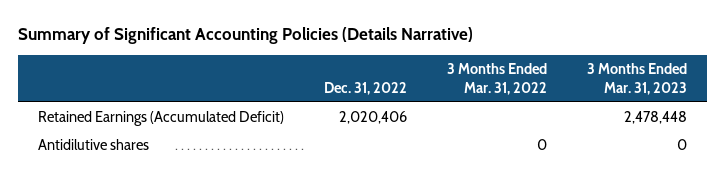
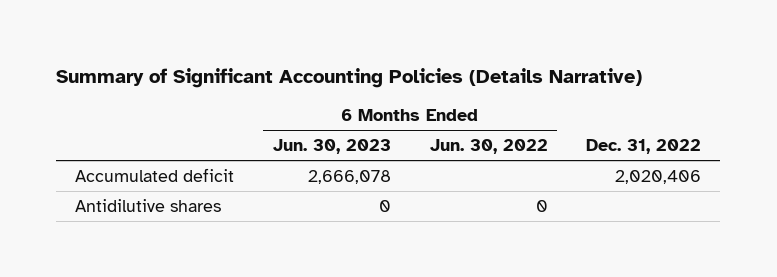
- | Dec. 31, 2022 | 3 Months Ended Mar. 31, 2022 | 3 Months Ended Mar. 31, 2023
+ | 6 Months Ended Jun. 30, 2023 | 6 Months Ended Jun. 30, 2022 | Dec. 31, 2022
- Retained Earnings (Accumulated Deficit) | 2,020,406 | | 2,478,448
+ Accumulated deficit | 2,666,078 | | 2,020,406

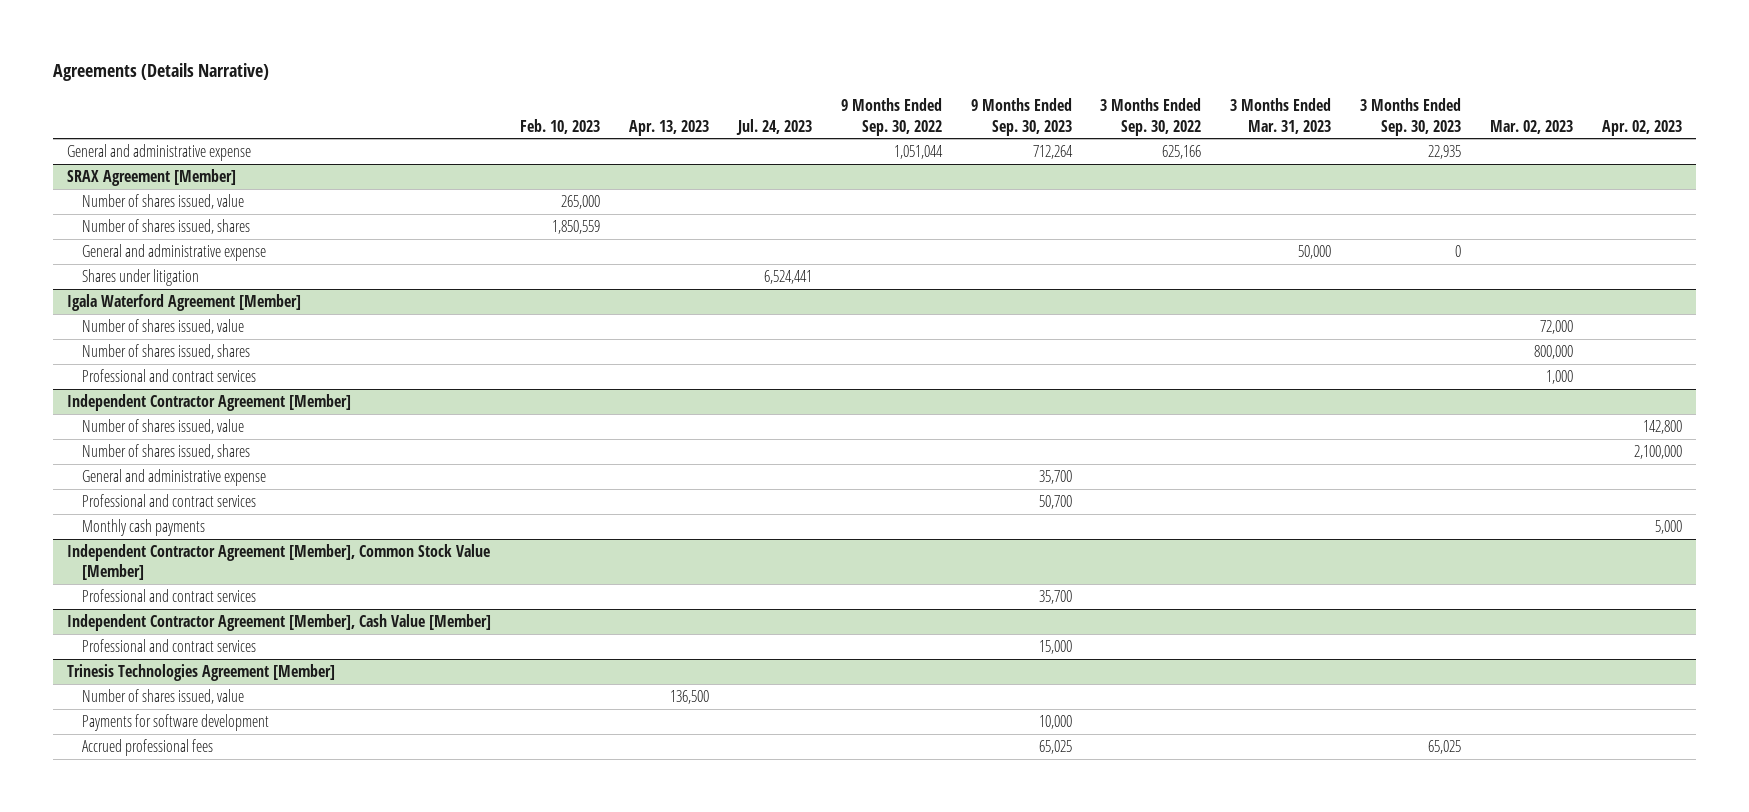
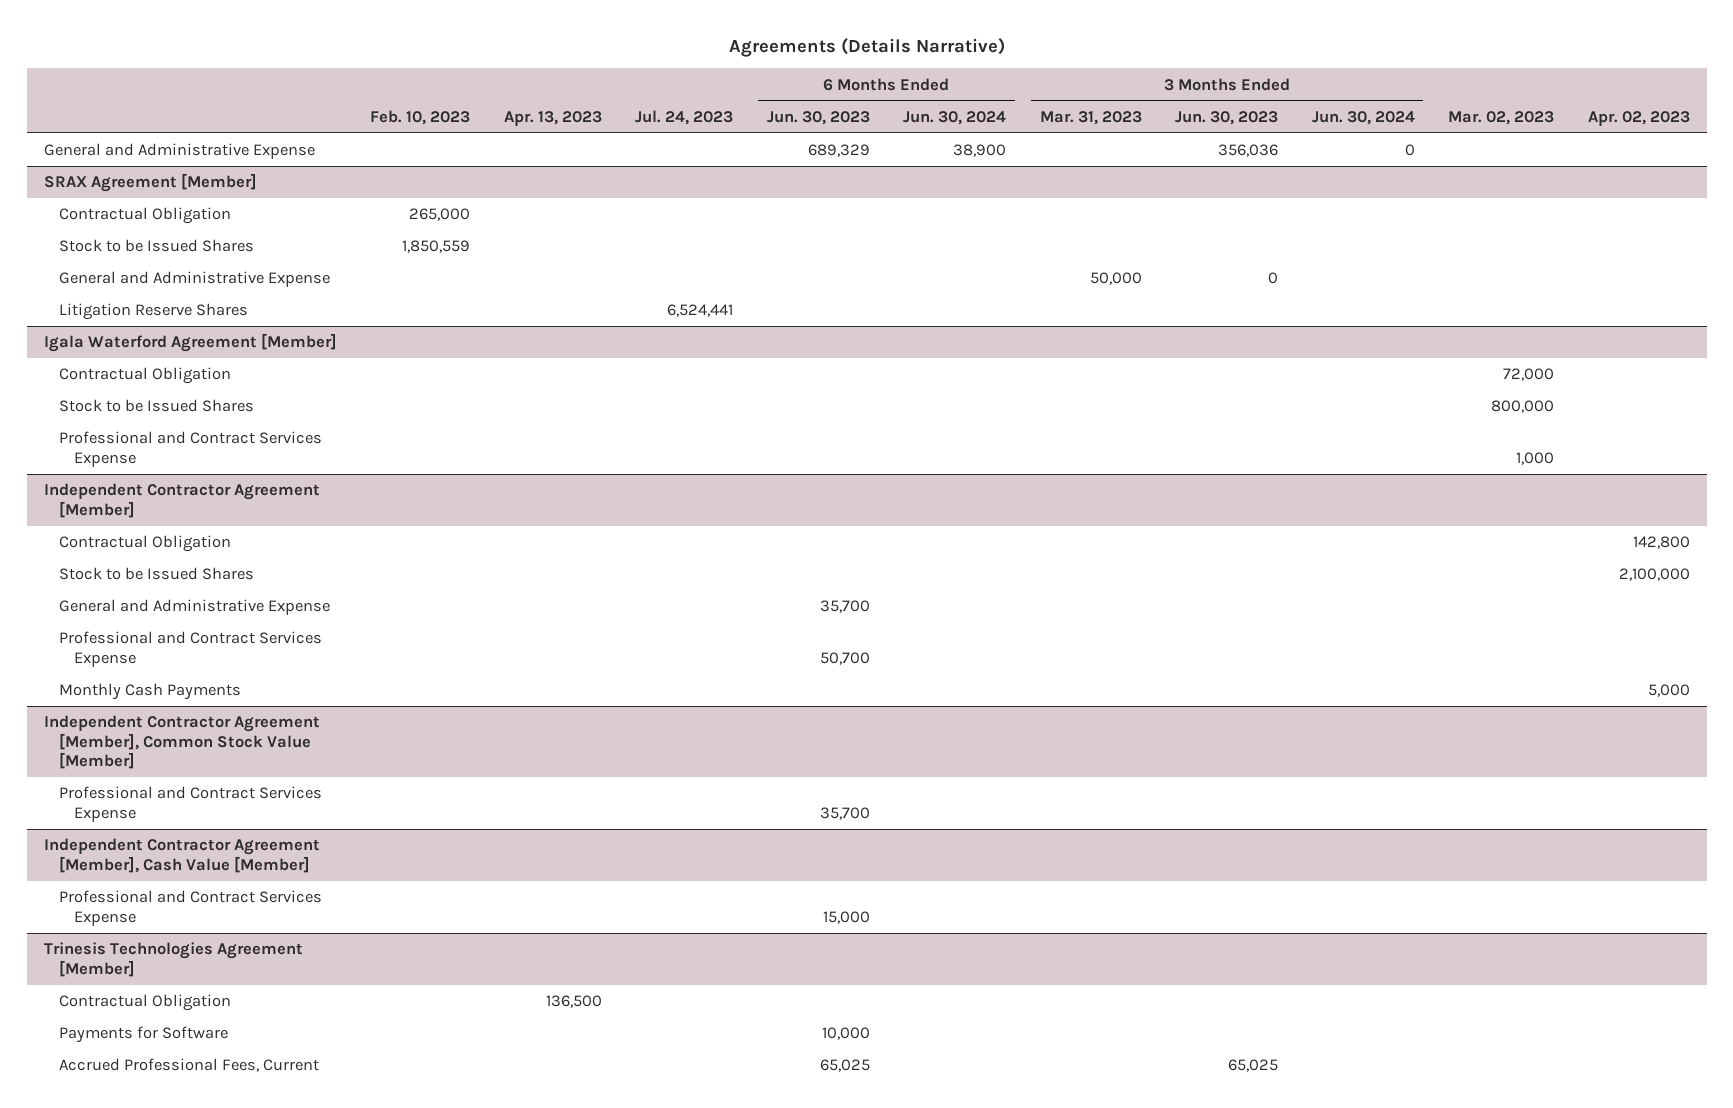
- | Feb. 10, 2023 | Apr. 13, 2023 | Jul. 24, 2023 | 9 Months Ended Sep. 30, 2022 | 9 Months Ended Sep. 30, 2023 | 3 Months Ended Sep. 30, 2022 | 3 Months Ended Mar. 31, 2023 | 3 Months Ended Sep. 30, 2023 | Mar. 02, 2023 | Apr. 02, 2023
+ | Feb. 10, 2023 | Apr. 13, 2023 | Jul. 24, 2023 | 6 Months Ended Jun. 30, 2023 | 6 Months Ended Jun. 30, 2024 | 3 Months Ended Mar. 31, 2023 | 3 Months Ended Jun. 30, 2023 | 3 Months Ended Jun. 30, 2024 | Mar. 02, 2023 | Apr. 02, 2023
- General and administrative expense | | | | 1,051,044 | 712,264 | 625,166 | | 22,935 | |
+ General and Administrative Expense | | | | 689,329 | 38,900 | | 356,036 | 0 | |
@ SRAX Agreement [Member]
- Number of shares issued, value | 265,000 | | | | | | | | |
- Number of shares issued, shares | 1,850,559 | | | | | | | | |
- General and administrative expense | | | | | | | 50,000 | 0 | |
- Shares under litigation | | | 6,524,441 | | | | | | |
+ Contractual Obligation | 265,000 | | | | | | | | |
+ Stock to be Issued Shares | 1,850,559 | | | | | | | | |
+ General and Administrative Expense | | | | | | 50,000 | 0 | | |
+ Litigation Reserve Shares | | | 6,524,441 | | | | | | |
@ Igala Waterford Agreement [Member]
- Number of shares issued, value | | | | | | | | | 72,000 |
- Number of shares issued, shares | | | | | | | | | 800,000 |
- Professional and contract services | | | | | | | | | 1,000 |
+ Contractual Obligation | | | | | | | | | 72,000 |
+ Stock to be Issued Shares | | | | | | | | | 800,000 |
+ Professional and Contract Services Expense | | | | | | | | | 1,000 |
@ Independent Contractor Agreement [Member]
- Number of shares issued, value | | | | | | | | | | 142,800
- Number of shares issued, shares | | | | | | | | | | 2,100,000
- General and administrative expense | | | | | 35,700 | | | | |
- Professional and contract services | | | | | 50,700 | | | | |
- Monthly cash payments | | | | | | | | | | 5,000
+ Contractual Obligation | | | | | | | | | | 142,800
+ Stock to be Issued Shares | | | | | | | | | | 2,100,000
+ General and Administrative Expense | | | | 35,700 | | | | | |
+ Professional and Contract Services Expense | | | | 50,700 | | | | | |
+ Monthly Cash Payments | | | | | | | | | | 5,000
@ Independent Contractor Agreement [Member], Common Stock Value [Member]
- Professional and contract services | | | | | 35,700 | | | | |
+ Professional and Contract Services Expense | | | | 35,700 | | | | | |
@ Independent Contractor Agreement [Member], Cash Value [Member]
- Professional and contract services | | | | | 15,000 | | | | |
+ Professional and Contract Services Expense | | | | 15,000 | | | | | |
@ Trinesis Technologies Agreement [Member]
- Number of shares issued, value | | 136,500 | | | | | | | |
- Payments for software development | | | | | 10,000 | | | | |
- Accrued professional fees | | | | | 65,025 | | | 65,025 | |
+ Contractual Obligation | | 136,500 | | | | | | | |
+ Payments for Software | | | | 10,000 | | | | | |
+ Accrued Professional Fees, Current | | | | 65,025 | | | 65,025 | | |

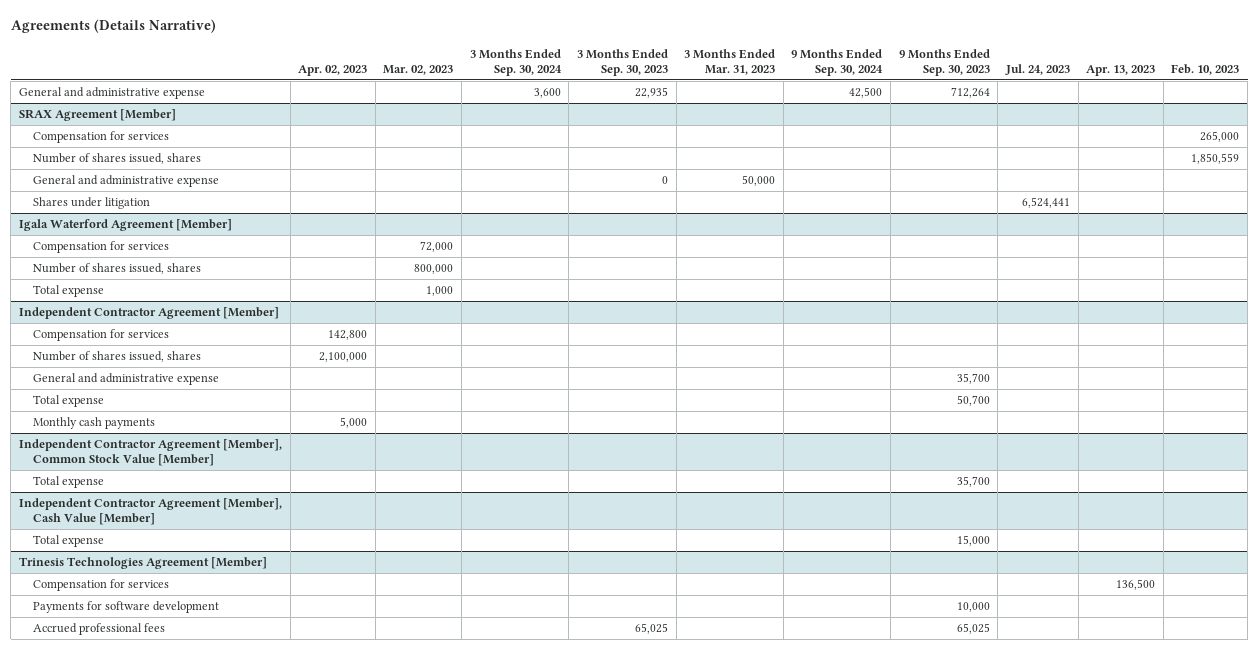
- | Feb. 10, 2023 | Apr. 13, 2023 | Jul. 24, 2023 | 6 Months Ended Jun. 30, 2023 | 6 Months Ended Jun. 30, 2024 | 3 Months Ended Mar. 31, 2023 | 3 Months Ended Jun. 30, 2023 | 3 Months Ended Jun. 30, 2024 | Mar. 02, 2023 | Apr. 02, 2023
+ | Apr. 02, 2023 | Mar. 02, 2023 | 3 Months Ended Sep. 30, 2024 | 3 Months Ended Sep. 30, 2023 | 3 Months Ended Mar. 31, 2023 | 9 Months Ended Sep. 30, 2024 | 9 Months Ended Sep. 30, 2023 | Jul. 24, 2023 | Apr. 13, 2023 | Feb. 10, 2023
- General and Administrative Expense | | | | 689,329 | 38,900 | | 356,036 | 0 | |
+ General and administrative expense | | | 3,600 | 22,935 | | 42,500 | 712,264 | | |
@ SRAX Agreement [Member]
- Contractual Obligation | 265,000 | | | | | | | | |
- Stock to be Issued Shares | 1,850,559 | | | | | | | | |
- General and Administrative Expense | | | | | | 50,000 | 0 | | |
- Litigation Reserve Shares | | | 6,524,441 | | | | | | |
+ Compensation for services | | | | | | | | | | 265,000
+ Number of shares issued, shares | | | | | | | | | | 1,850,559
+ General and administrative expense | | | | 0 | 50,000 | | | | |
+ Shares under litigation | | | | | | | | 6,524,441 | |
@ Igala Waterford Agreement [Member]
- Contractual Obligation | | | | | | | | | 72,000 |
- Stock to be Issued Shares | | | | | | | | | 800,000 |
- Professional and Contract Services Expense | | | | | | | | | 1,000 |
+ Compensation for services | | 72,000 | | | | | | | |
+ Number of shares issued, shares | | 800,000 | | | | | | | |
+ Total expense | | 1,000 | | | | | | | |
@ Independent Contractor Agreement [Member]
- Contractual Obligation | | | | | | | | | | 142,800
- Stock to be Issued Shares | | | | | | | | | | 2,100,000
- General and Administrative Expense | | | | 35,700 | | | | | |
- Professional and Contract Services Expense | | | | 50,700 | | | | | |
- Monthly Cash Payments | | | | | | | | | | 5,000
+ Compensation for services | 142,800 | | | | | | | | |
+ Number of shares issued, shares | 2,100,000 | | | | | | | | |
+ General and administrative expense | | | | | | | 35,700 | | |
+ Total expense | | | | | | | 50,700 | | |
+ Monthly cash payments | 5,000 | | | | | | | | |
@ Independent Contractor Agreement [Member], Common Stock Value [Member]
- Professional and Contract Services Expense | | | | 35,700 | | | | | |
+ Total expense | | | | | | | 35,700 | | |
@ Independent Contractor Agreement [Member], Cash Value [Member]
- Professional and Contract Services Expense | | | | 15,000 | | | | | |
+ Total expense | | | | | | | 15,000 | | |
@ Trinesis Technologies Agreement [Member]
- Contractual Obligation | | 136,500 | | | | | | | |
- Payments for Software | | | | 10,000 | | | | | |
- Accrued Professional Fees, Current | | | | 65,025 | | | 65,025 | | |
+ Compensation for services | | | | | | | | | 136,500 |
+ Payments for software development | | | | | | | 10,000 | | |
+ Accrued professional fees | | | | 65,025 | | | 65,025 | | |

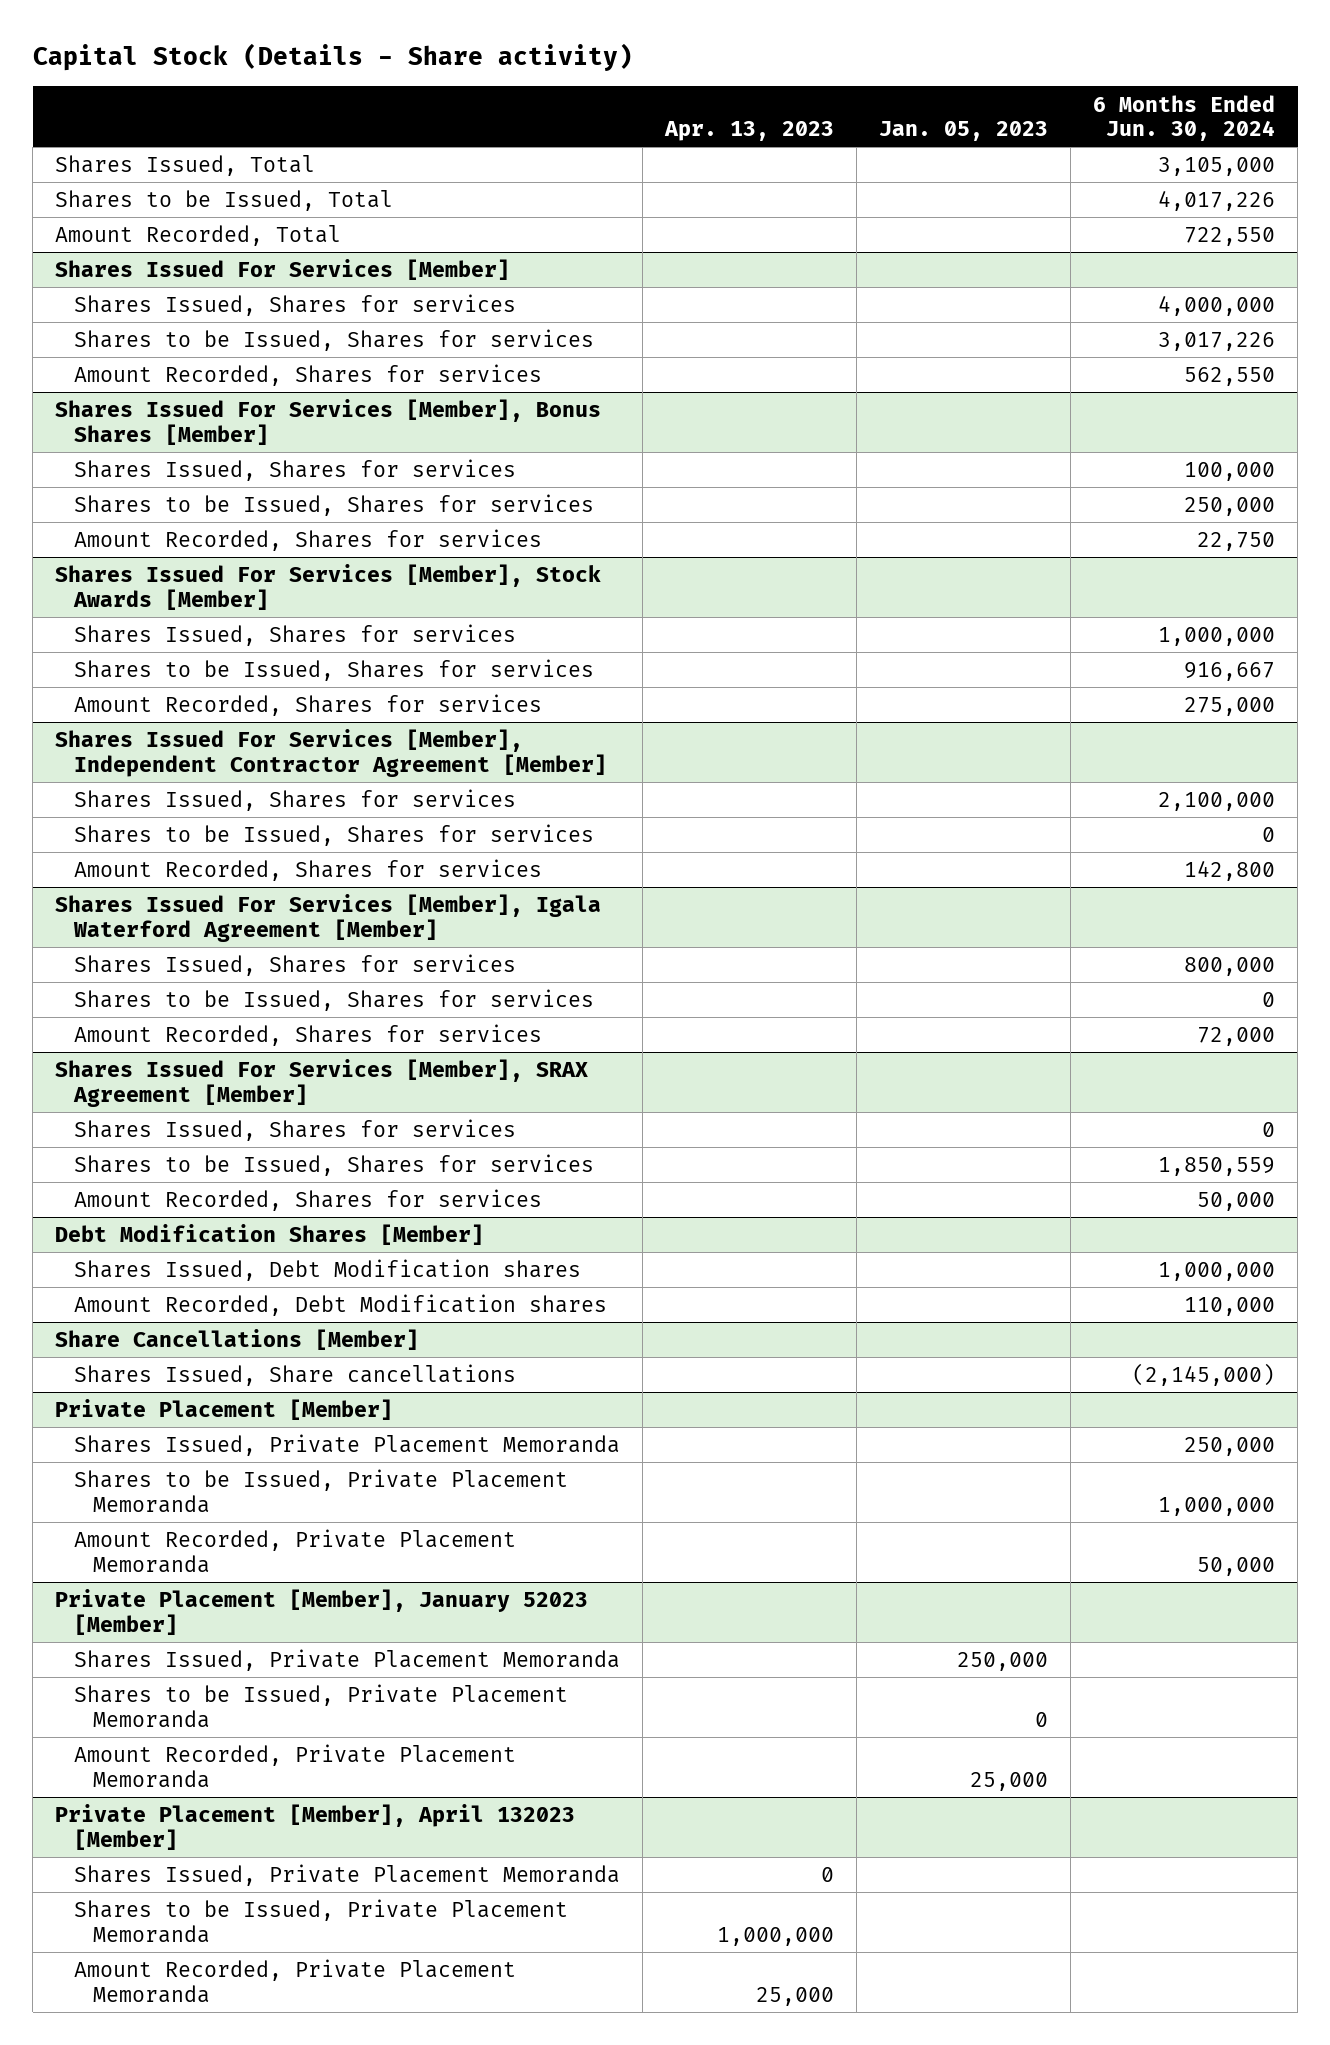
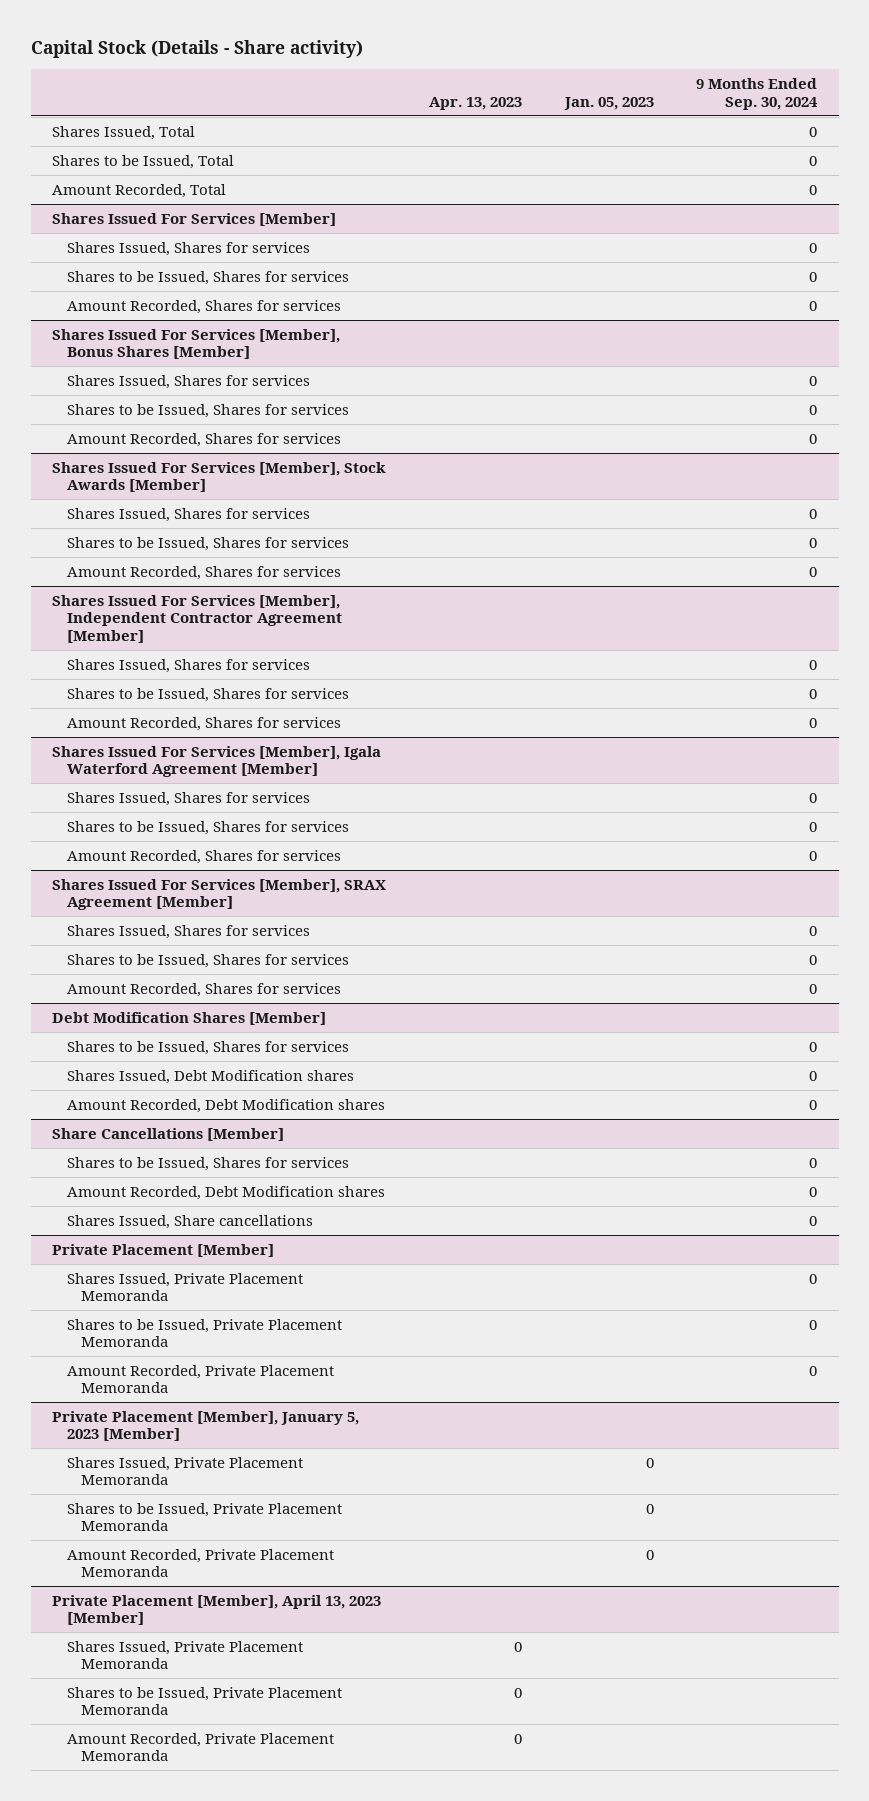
- | Apr. 13, 2023 | Jan. 05, 2023 | 6 Months Ended Jun. 30, 2024
+ | Apr. 13, 2023 | Jan. 05, 2023 | 9 Months Ended Sep. 30, 2024
@ Debt Modification Shares [Member]
+ Shares to be Issued, Shares for services | | | 0
@ Share Cancellations [Member]
+ Shares to be Issued, Shares for services | | | 0
+ Amount Recorded, Debt Modification shares | | | 0
- Private Placement [Member], January 52023 [Member]
- Shares Issued, Private Placement Memoranda | | 250,000 |
+ Private Placement [Member], January 5, 2023 [Member]
+ Shares Issued, Private Placement Memoranda | | 0 |
- Amount Recorded, Private Placement Memoranda | | 25,000 |
- Private Placement [Member], April 132023 [Member]
+ Amount Recorded, Private Placement Memoranda | | 0 |
+ Private Placement [Member], April 13, 2023 [Member]
- Shares to be Issued, Private Placement Memoranda | 1,000,000 | |
- Amount Recorded, Private Placement Memoranda | 25,000 | |
+ Shares to be Issued, Private Placement Memoranda | 0 | |
+ Amount Recorded, Private Placement Memoranda | 0 | |

